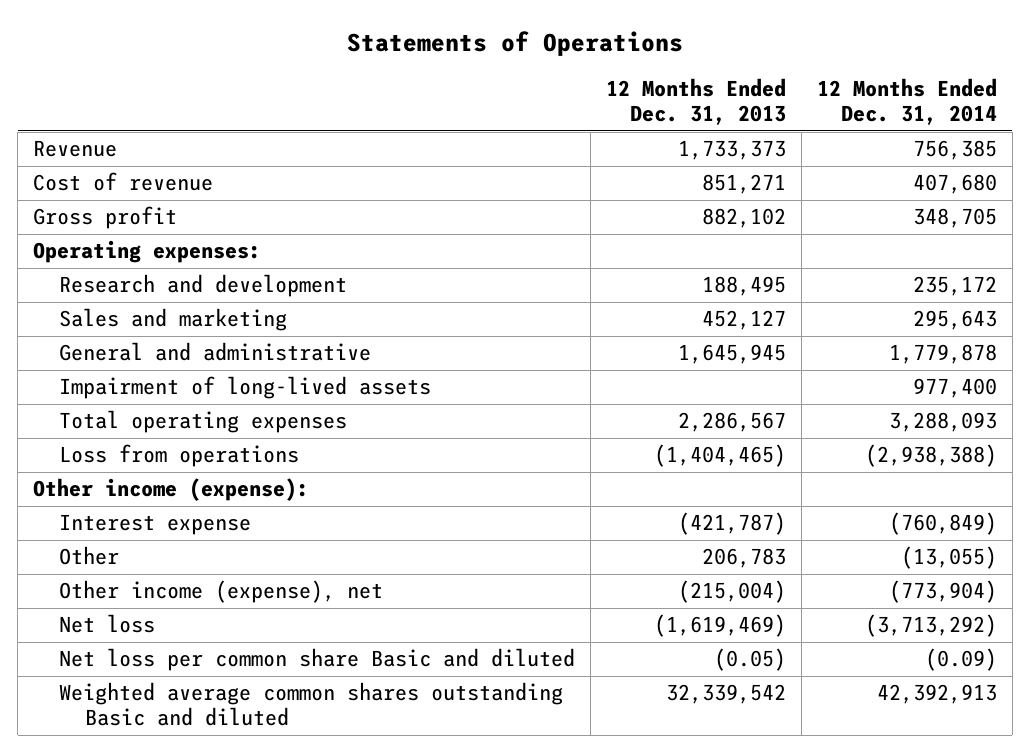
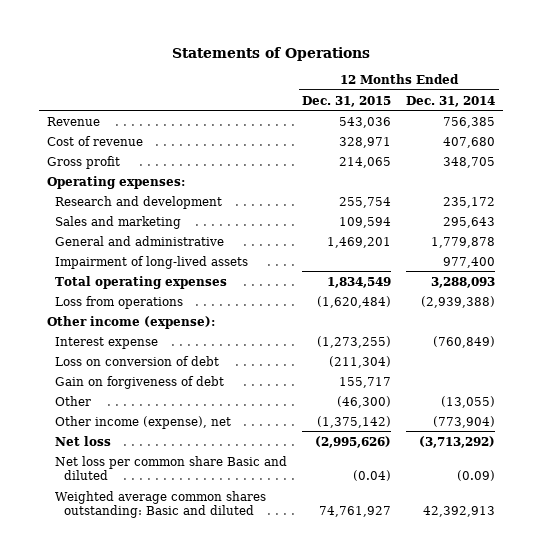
- | 12 Months Ended Dec. 31, 2013 | 12 Months Ended Dec. 31, 2014
+ | 12 Months Ended Dec. 31, 2015 | 12 Months Ended Dec. 31, 2014
- Loss from operations | (1,404,465) | (2,938,388)
+ Loss from operations | (1,620,484) | (2,939,388)
+ Loss on conversion of debt | (211,304) |
+ Gain on forgiveness of debt | 155,717 |
- Weighted average common shares outstanding Basic and diluted | 32,339,542 | 42,392,913
+ Weighted average common shares outstanding: Basic and diluted | 74,761,927 | 42,392,913

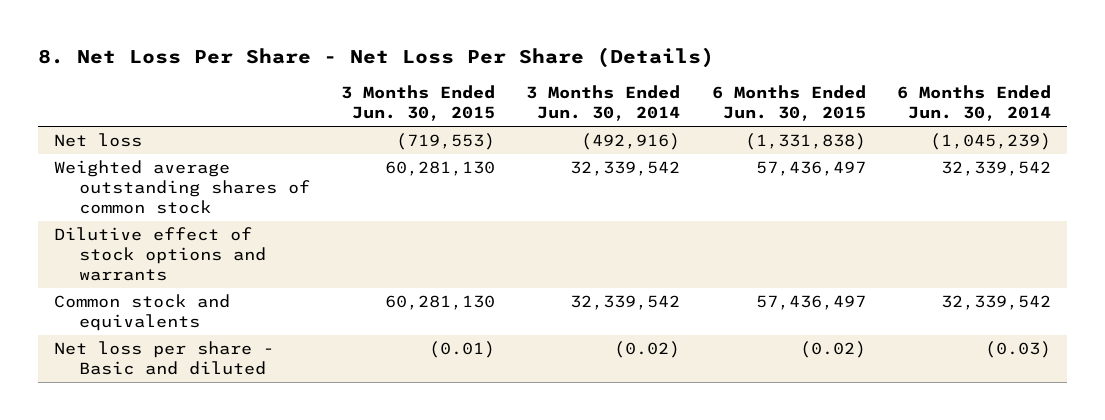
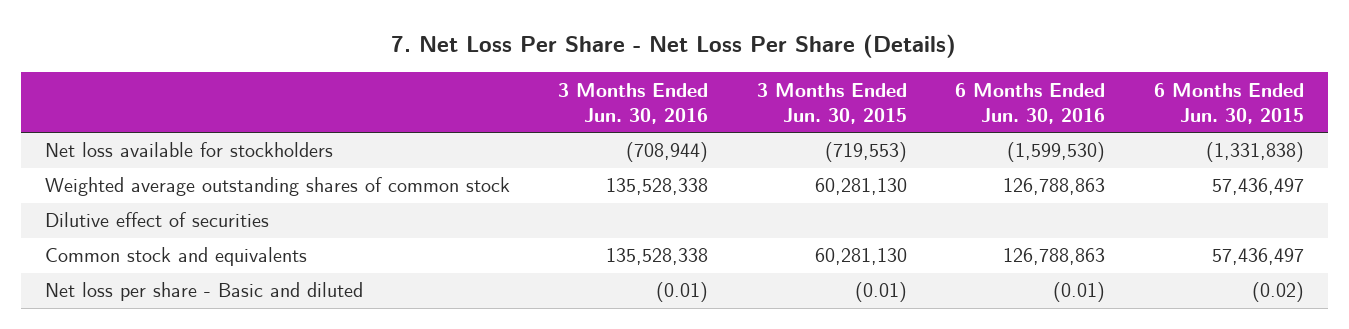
- 8. Net Loss Per Share - Net Loss Per Share (Details)
+ 7. Net Loss Per Share - Net Loss Per Share (Details)
- | 3 Months Ended Jun. 30, 2015 | 3 Months Ended Jun. 30, 2014 | 6 Months Ended Jun. 30, 2015 | 6 Months Ended Jun. 30, 2014
+ | 3 Months Ended Jun. 30, 2016 | 3 Months Ended Jun. 30, 2015 | 6 Months Ended Jun. 30, 2016 | 6 Months Ended Jun. 30, 2015
- Net loss | (719,553) | (492,916) | (1,331,838) | (1,045,239)
+ Net loss available for stockholders | (708,944) | (719,553) | (1,599,530) | (1,331,838)
- Dilutive effect of stock options and warrants
+ Dilutive effect of securities

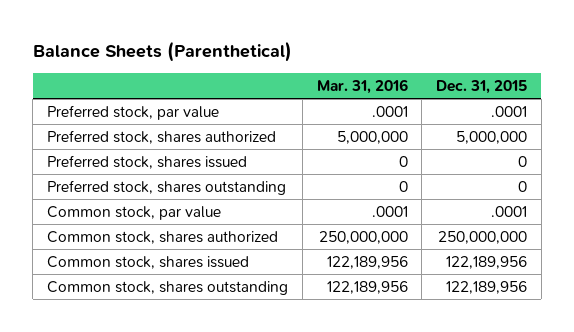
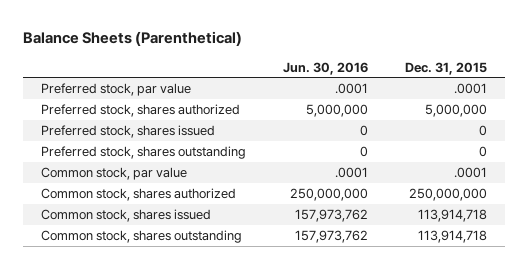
- | Mar. 31, 2016 | Dec. 31, 2015
+ | Jun. 30, 2016 | Dec. 31, 2015
- Common stock, shares issued | 122,189,956 | 122,189,956
- Common stock, shares outstanding | 122,189,956 | 122,189,956
+ Common stock, shares issued | 157,973,762 | 113,914,718
+ Common stock, shares outstanding | 157,973,762 | 113,914,718

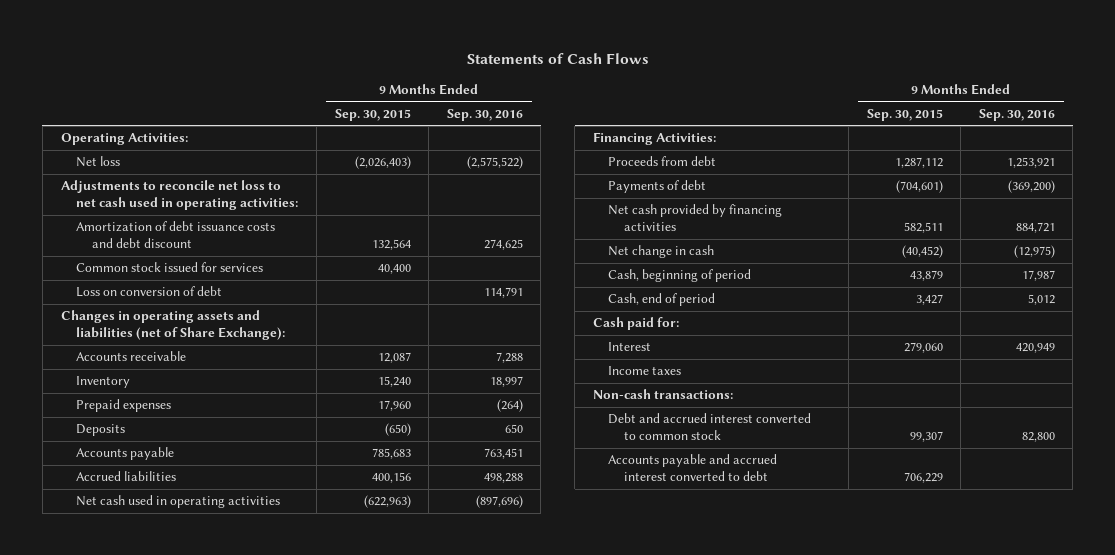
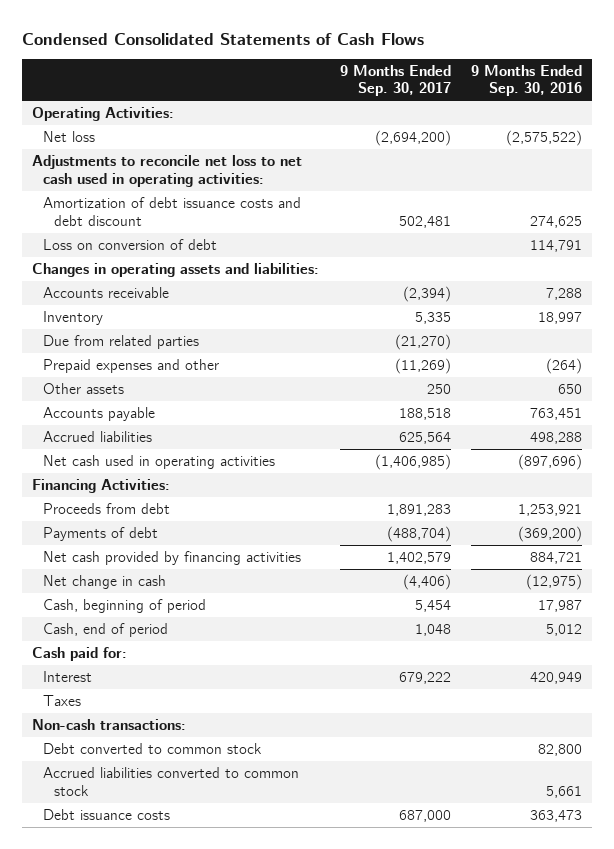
- Statements of Cash Flows
+ Condensed Consolidated Statements of Cash Flows
- | 9 Months Ended Sep. 30, 2015 | 9 Months Ended Sep. 30, 2016
+ | 9 Months Ended Sep. 30, 2017 | 9 Months Ended Sep. 30, 2016
- Common stock issued for services | 40,400 |
- Changes in operating assets and liabilities (net of Share Exchange):
+ Changes in operating assets and liabilities:
- Prepaid expenses | 17,960 | (264)
- Deposits | (650) | 650
+ Due from related parties | (21,270) |
+ Prepaid expenses and other | (11,269) | (264)
+ Other assets | 250 | 650
- Income taxes
+ Taxes
- Debt and accrued interest converted to common stock | 99,307 | 82,800
- Accounts payable and accrued interest converted to debt | 706,229 |
+ Debt converted to common stock | | 82,800
+ Accrued liabilities converted to common stock | | 5,661
+ Debt issuance costs | 687,000 | 363,473

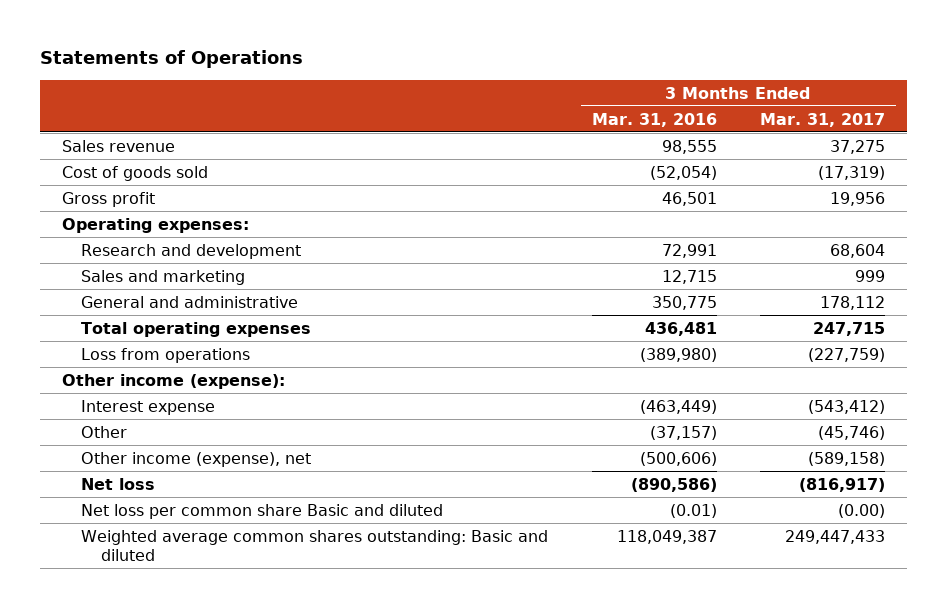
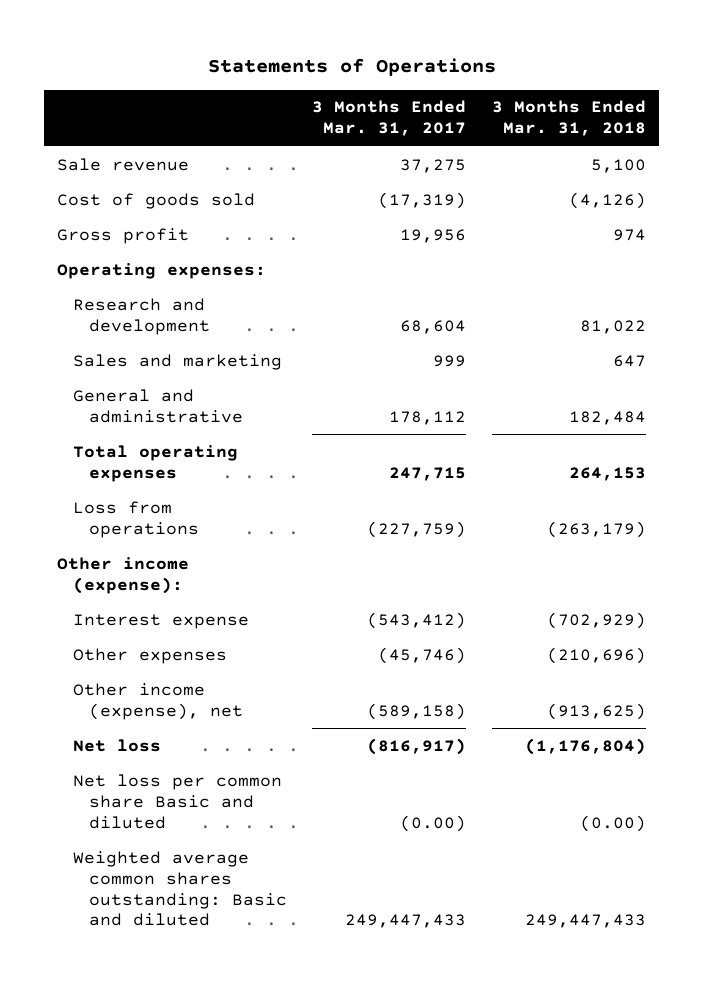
- | 3 Months Ended Mar. 31, 2016 | 3 Months Ended Mar. 31, 2017
+ | 3 Months Ended Mar. 31, 2017 | 3 Months Ended Mar. 31, 2018
- Sales revenue | 98,555 | 37,275
+ Sale revenue | 37,275 | 5,100
- Other | (37,157) | (45,746)
+ Other expenses | (45,746) | (210,696)

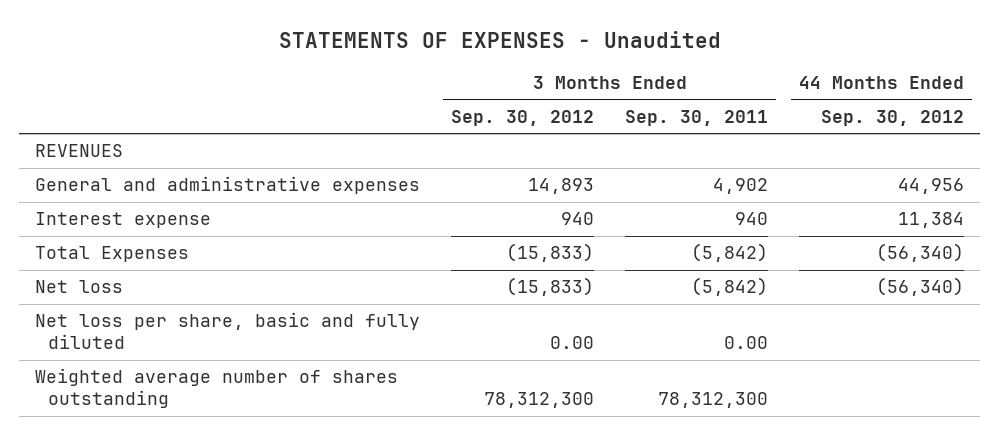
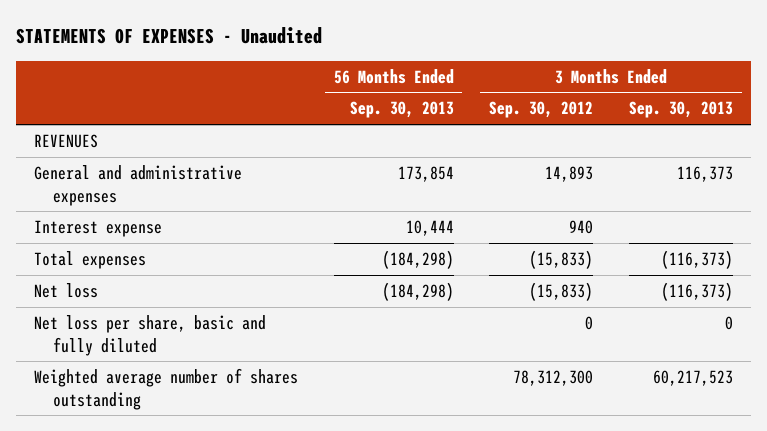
- | 3 Months Ended Sep. 30, 2012 | 3 Months Ended Sep. 30, 2011 | 44 Months Ended Sep. 30, 2012
+ | 56 Months Ended Sep. 30, 2013 | 3 Months Ended Sep. 30, 2012 | 3 Months Ended Sep. 30, 2013
- Total Expenses | (15,833) | (5,842) | (56,340)
+ Total expenses | (184,298) | (15,833) | (116,373)
- Net loss per share, basic and fully diluted | 0.00 | 0.00 |
+ Net loss per share, basic and fully diluted | | 0 | 0

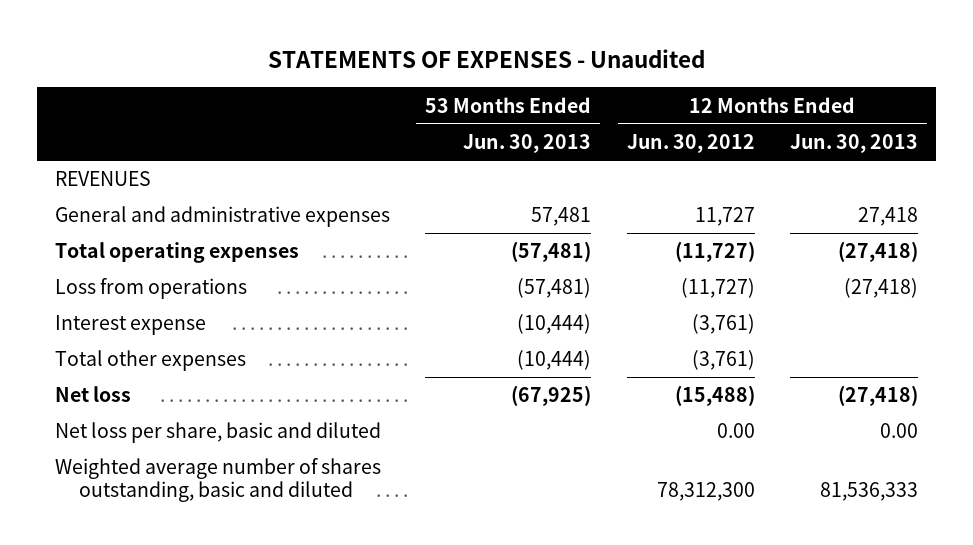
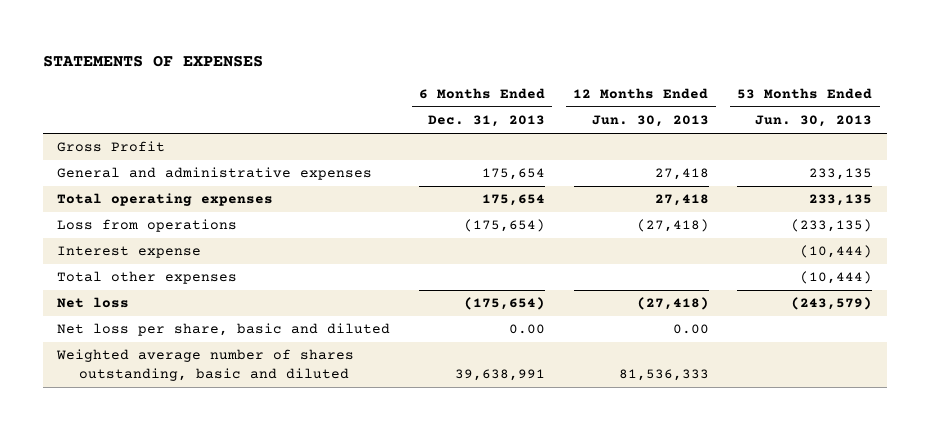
- STATEMENTS OF EXPENSES - Unaudited
+ STATEMENTS OF EXPENSES
- | 53 Months Ended Jun. 30, 2013 | 12 Months Ended Jun. 30, 2012 | 12 Months Ended Jun. 30, 2013
+ | 6 Months Ended Dec. 31, 2013 | 12 Months Ended Jun. 30, 2013 | 53 Months Ended Jun. 30, 2013
- REVENUES
- General and administrative expenses | 57,481 | 11,727 | 27,418
- Total operating expenses | (57,481) | (11,727) | (27,418)
- Loss from operations | (57,481) | (11,727) | (27,418)
+ Gross Profit
+ General and administrative expenses | 175,654 | 27,418 | 233,135
+ Total operating expenses | 175,654 | 27,418 | 233,135
+ Loss from operations | (175,654) | (27,418) | (233,135)
- Net loss | (67,925) | (15,488) | (27,418)
+ Net loss | (175,654) | (27,418) | (243,579)

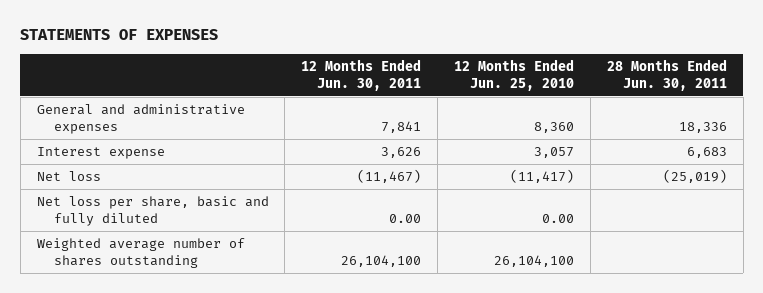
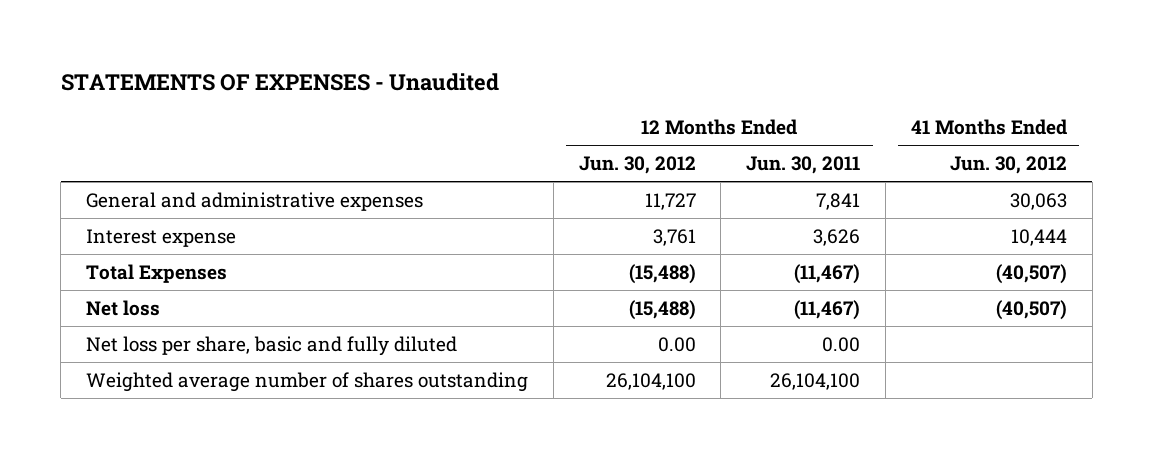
- STATEMENTS OF EXPENSES
+ STATEMENTS OF EXPENSES - Unaudited
- | 12 Months Ended Jun. 30, 2011 | 12 Months Ended Jun. 25, 2010 | 28 Months Ended Jun. 30, 2011
+ | 12 Months Ended Jun. 30, 2012 | 12 Months Ended Jun. 30, 2011 | 41 Months Ended Jun. 30, 2012
+ Total Expenses | (15,488) | (11,467) | (40,507)

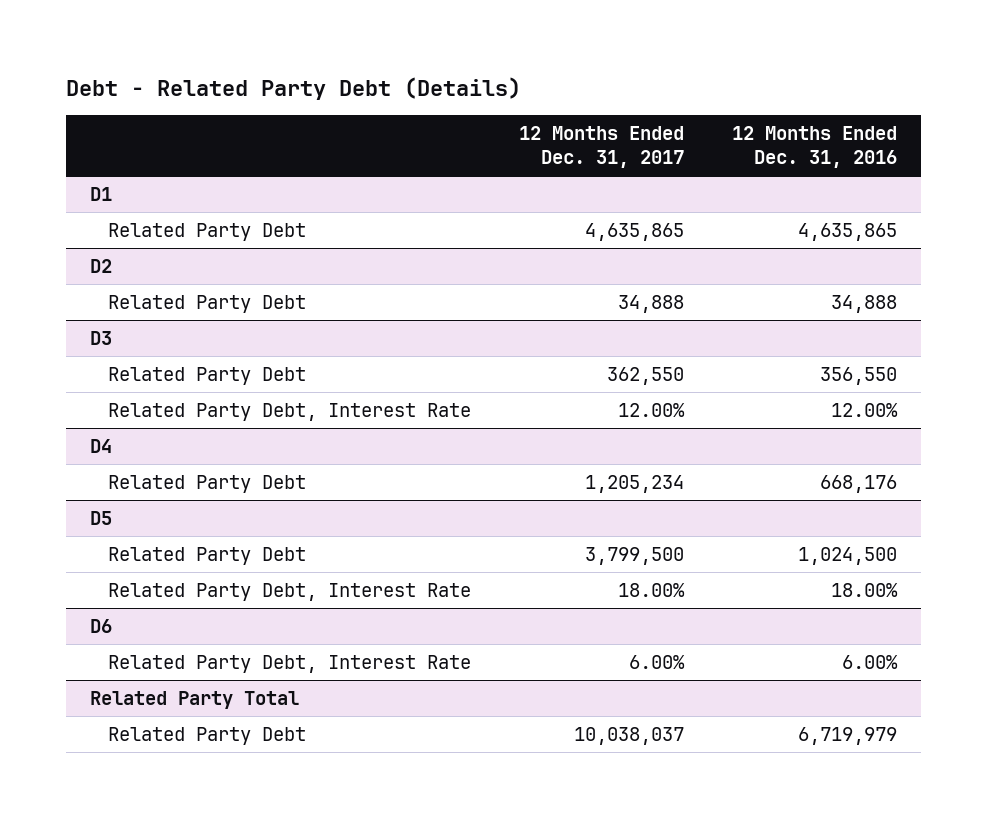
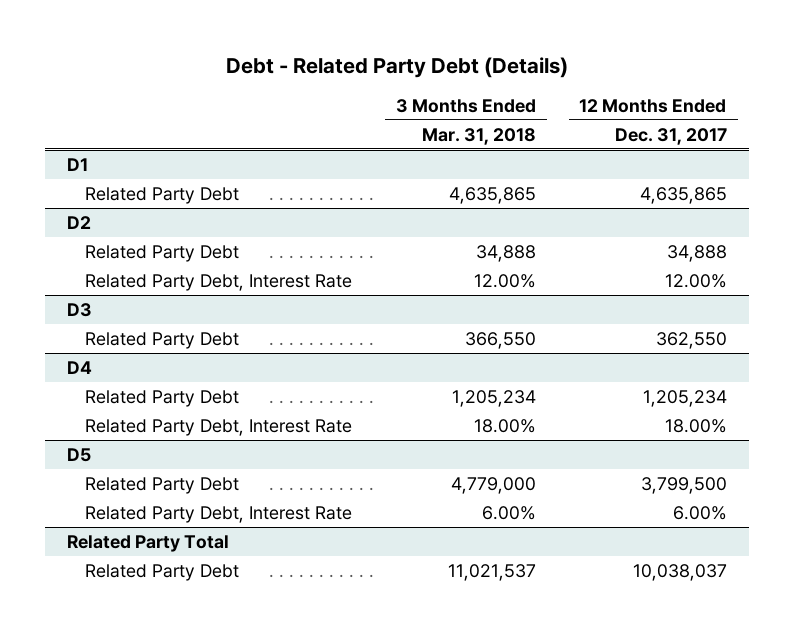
- | 12 Months Ended Dec. 31, 2017 | 12 Months Ended Dec. 31, 2016
+ | 3 Months Ended Mar. 31, 2018 | 12 Months Ended Dec. 31, 2017
@ D2
+ Related Party Debt, Interest Rate | 12.00% | 12.00%
@ D3
- Related Party Debt, Interest Rate | 12.00% | 12.00%
@ D4
+ Related Party Debt, Interest Rate | 18.00% | 18.00%
@ D5
- Related Party Debt, Interest Rate | 18.00% | 18.00%
- D6

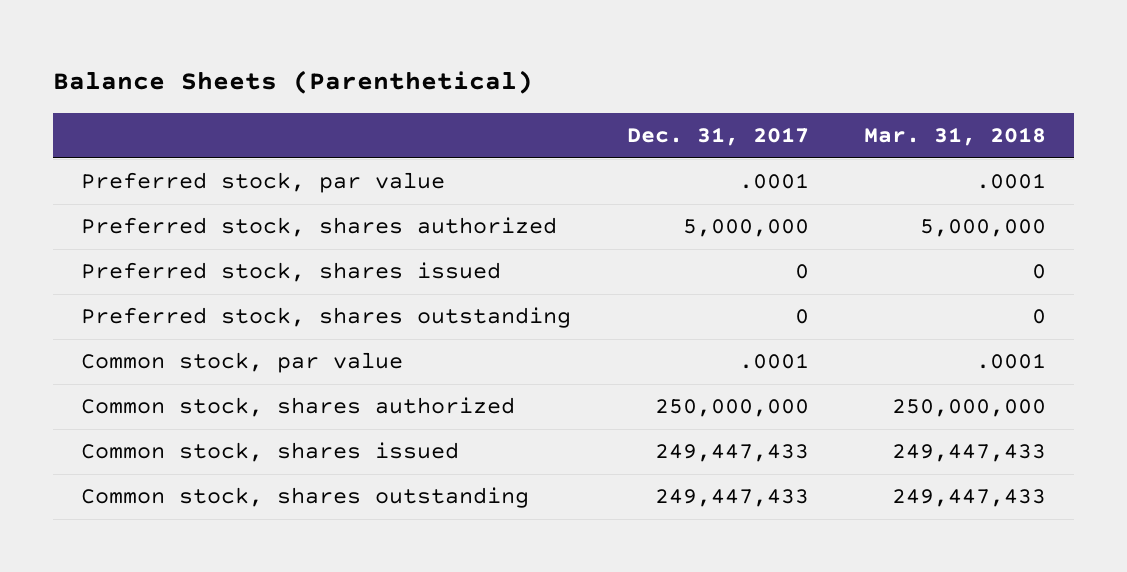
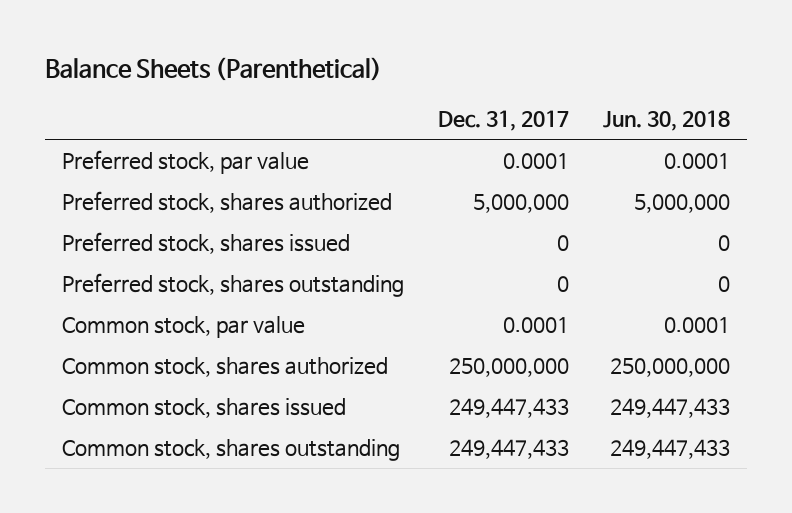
- | Dec. 31, 2017 | Mar. 31, 2018
+ | Dec. 31, 2017 | Jun. 30, 2018
- Preferred stock, par value | .0001 | .0001
+ Preferred stock, par value | 0.0001 | 0.0001
- Common stock, par value | .0001 | .0001
+ Common stock, par value | 0.0001 | 0.0001

